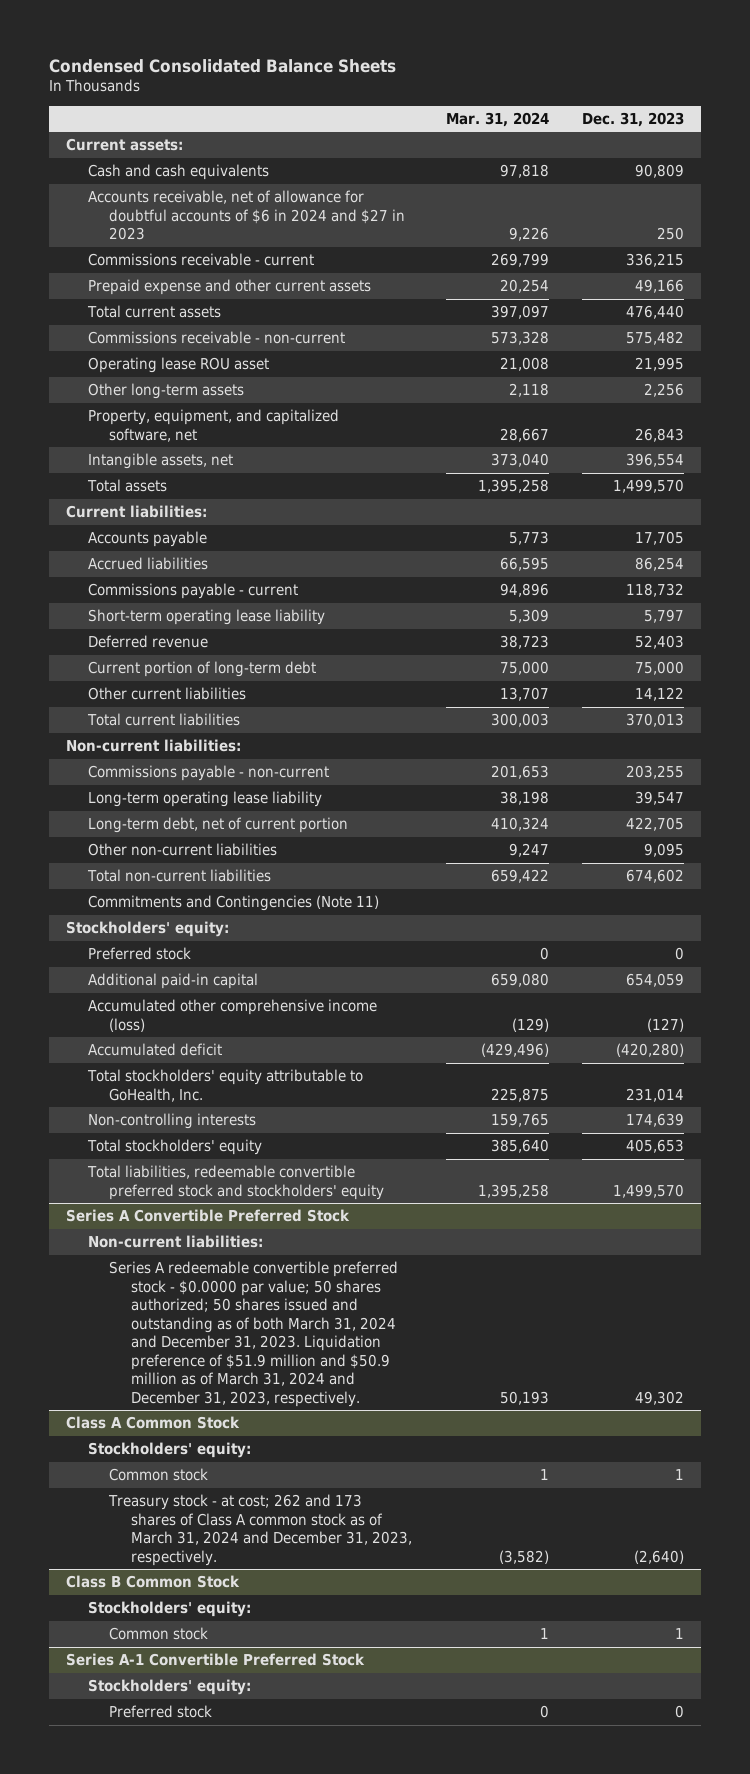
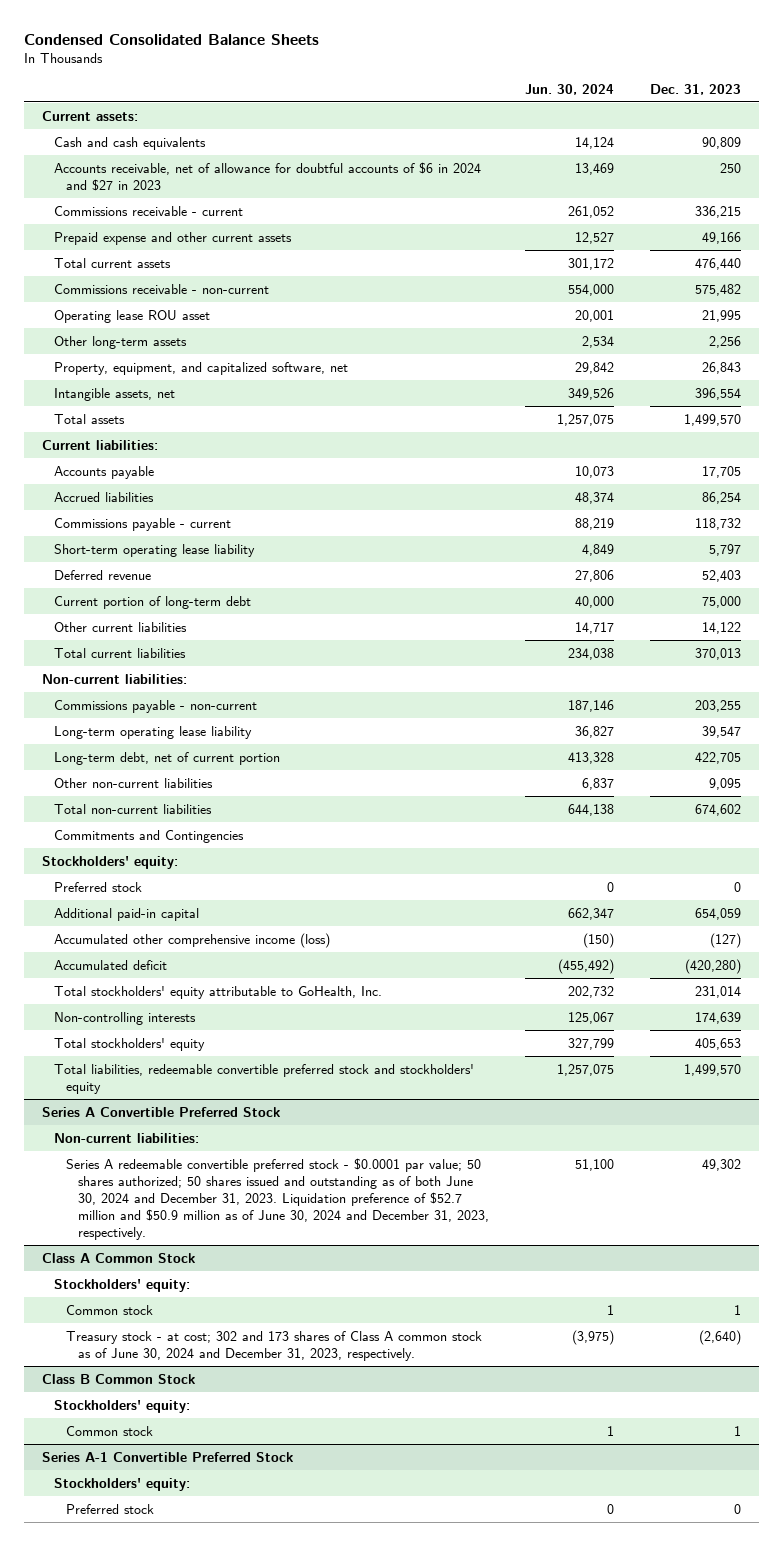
- | Mar. 31, 2024 | Dec. 31, 2023
+ | Jun. 30, 2024 | Dec. 31, 2023
- Commitments and Contingencies (Note 11)
+ Commitments and Contingencies
@ Series A Convertible Preferred Stock
- Series A redeemable convertible preferred stock - $0.0000 par value; 50 shares authorized; 50 shares issued and outstanding as of both March 31, 2024 and December 31, 2023. Liquidation preference of $51.9 million and $50.9 million as of March 31, 2024 and December 31, 2023, respectively. | 50,193 | 49,302
+ Series A redeemable convertible preferred stock - $0.0001 par value; 50 shares authorized; 50 shares issued and outstanding as of both June 30, 2024 and December 31, 2023. Liquidation preference of $52.7 million and $50.9 million as of June 30, 2024 and December 31, 2023, respectively. | 51,100 | 49,302
@ Class A Common Stock
- Treasury stock - at cost; 262 and 173 shares of Class A common stock as of March 31, 2024 and December 31, 2023, respectively. | (3,582) | (2,640)
+ Treasury stock - at cost; 302 and 173 shares of Class A common stock as of June 30, 2024 and December 31, 2023, respectively. | (3,975) | (2,640)

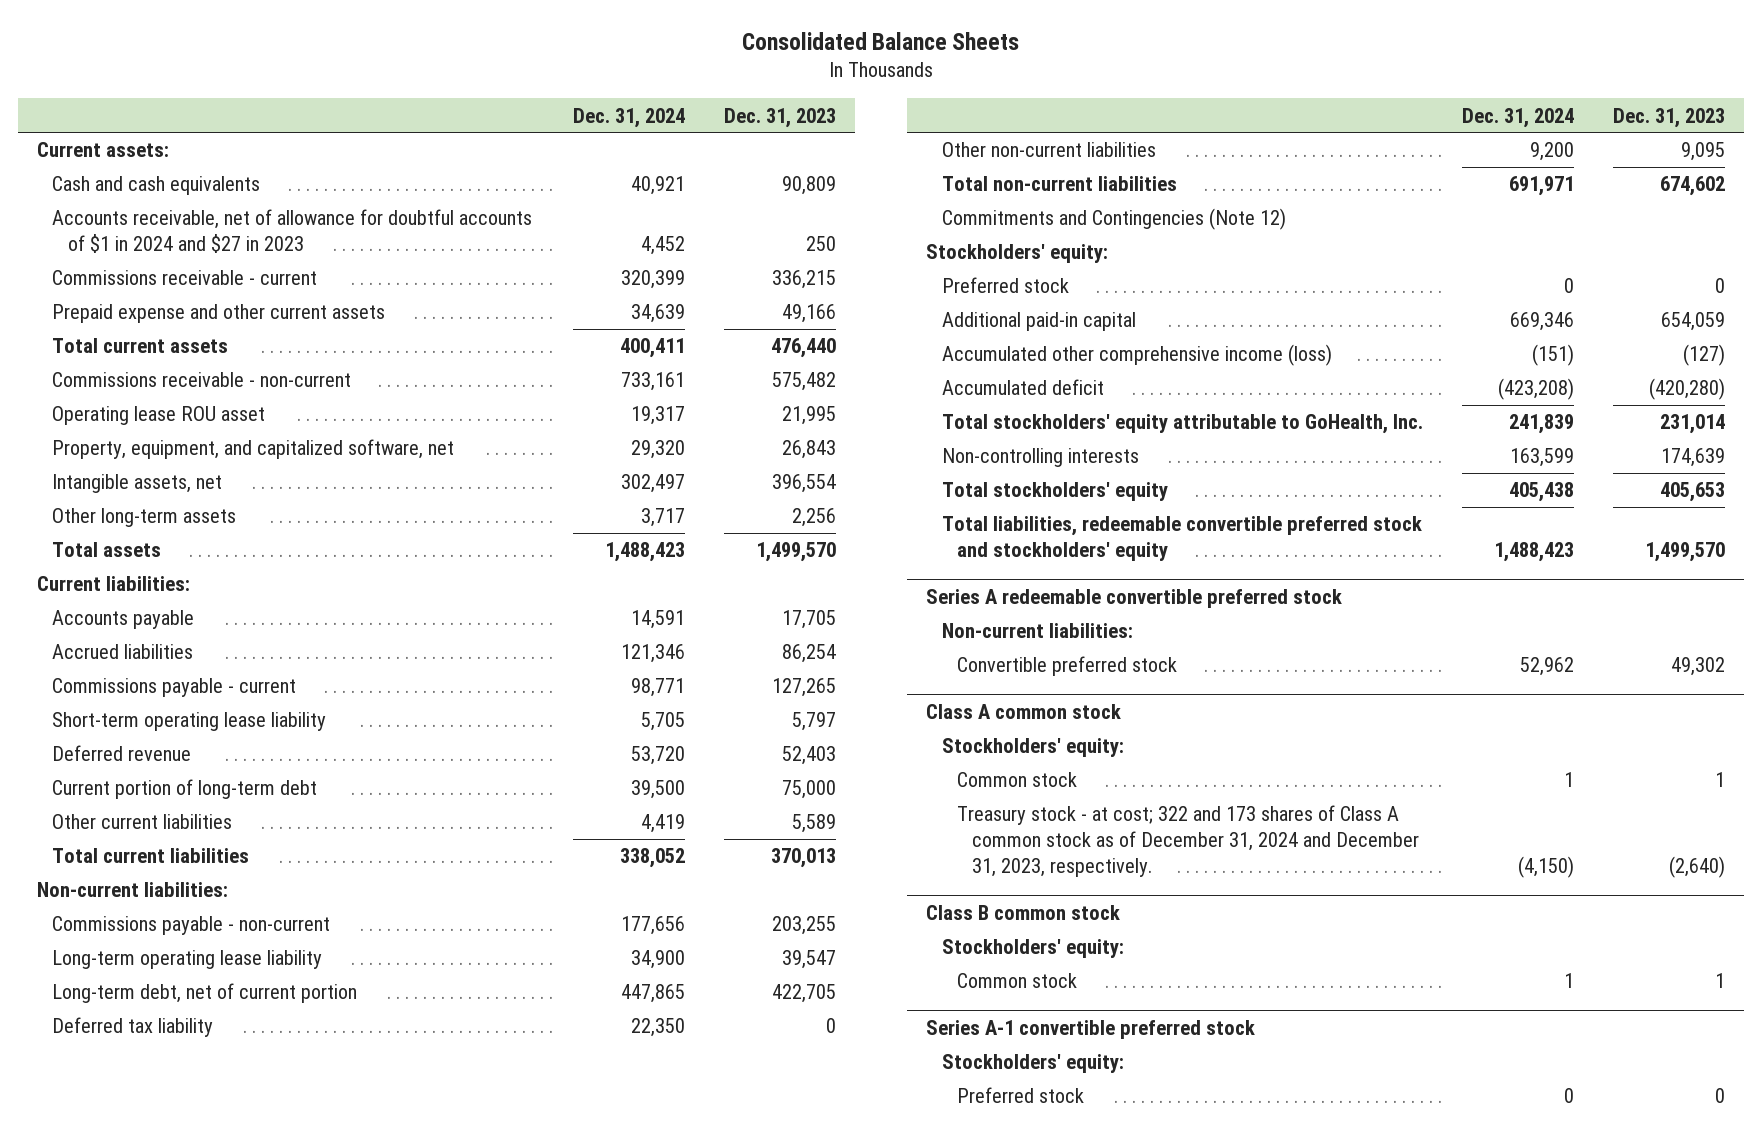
- Condensed Consolidated Balance Sheets
+ Consolidated Balance Sheets
- | Jun. 30, 2024 | Dec. 31, 2023
+ | Dec. 31, 2024 | Dec. 31, 2023
- Accounts receivable, net of allowance for doubtful accounts of $6 in 2024 and $27 in 2023 | 13,469 | 250
+ Accounts receivable, net of allowance for doubtful accounts of $1 in 2024 and $27 in 2023 | 4,452 | 250
moved down: Other long-term assets | 3,717 | 2,256
- Commissions payable - current | 88,219 | 118,732
+ Commissions payable - current | 98,771 | 127,265
- Other current liabilities | 14,717 | 14,122
+ Other current liabilities | 4,419 | 5,589
+ Deferred tax liability | 22,350 | 0
- Commitments and Contingencies
+ Commitments and Contingencies (Note 12)
- Series A Convertible Preferred Stock
+ Series A redeemable convertible preferred stock
- Series A redeemable convertible preferred stock - $0.0001 par value; 50 shares authorized; 50 shares issued and outstanding as of both June 30, 2024 and December 31, 2023. Liquidation preference of $52.7 million and $50.9 million as of June 30, 2024 and December 31, 2023, respectively. | 51,100 | 49,302
- Class A Common Stock
+ Convertible preferred stock | 52,962 | 49,302
+ Class A common stock
- Treasury stock - at cost; 302 and 173 shares of Class A common stock as of June 30, 2024 and December 31, 2023, respectively. | (3,975) | (2,640)
- Class B Common Stock
+ Treasury stock - at cost; 322 and 173 shares of Class A common stock as of December 31, 2024 and December 31, 2023, respectively. | (4,150) | (2,640)
+ Class B common stock
- Series A-1 Convertible Preferred Stock
+ Series A-1 convertible preferred stock

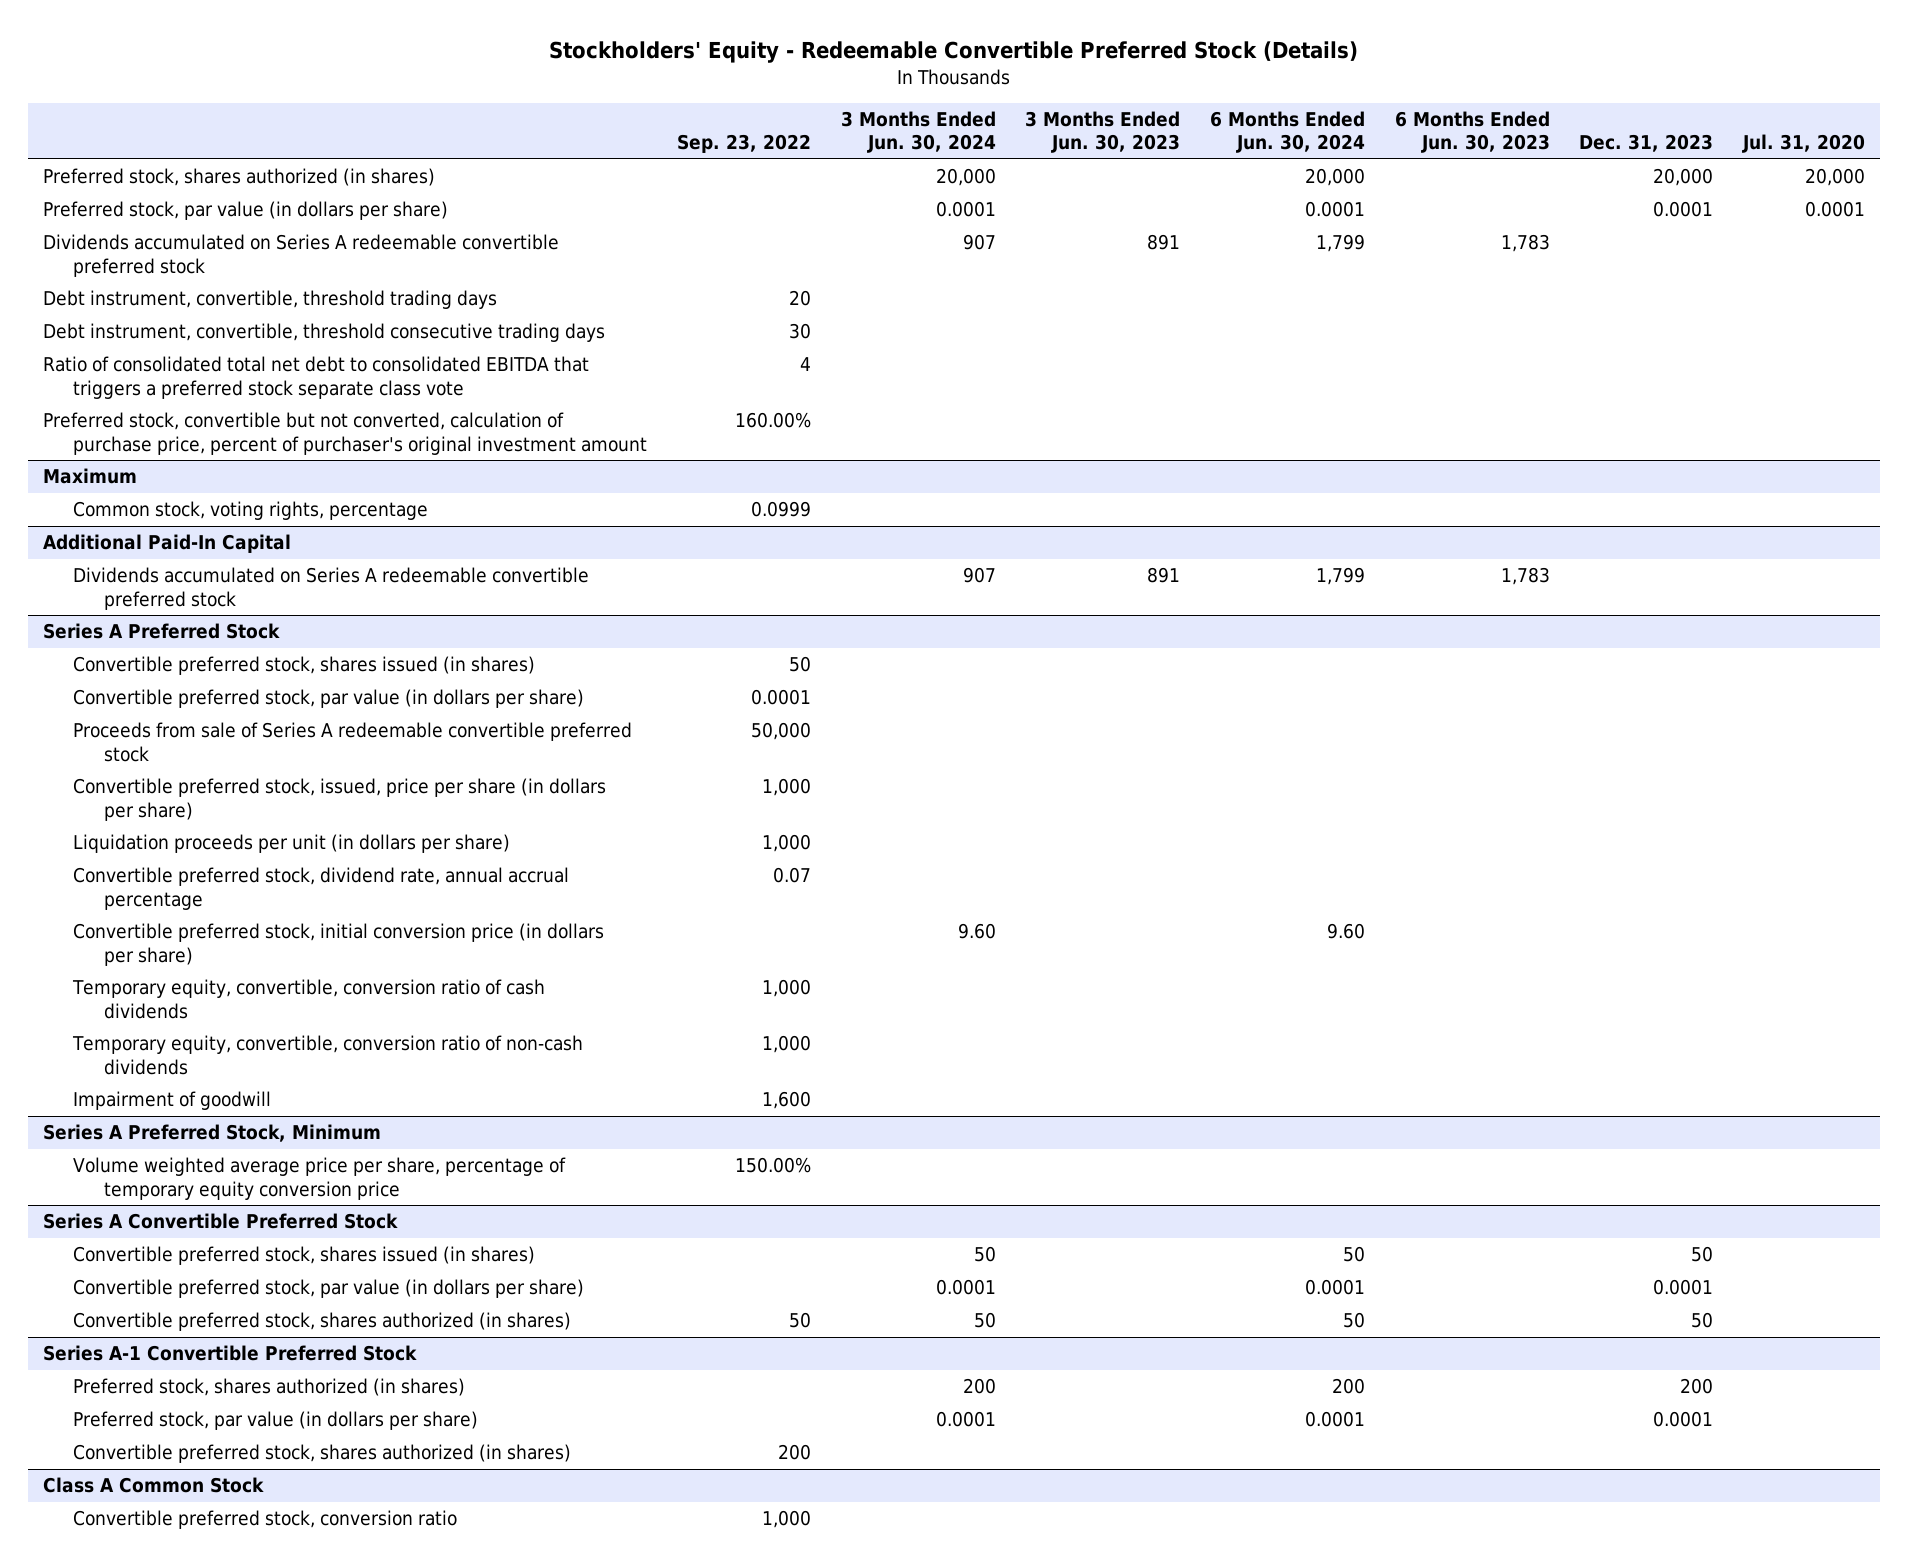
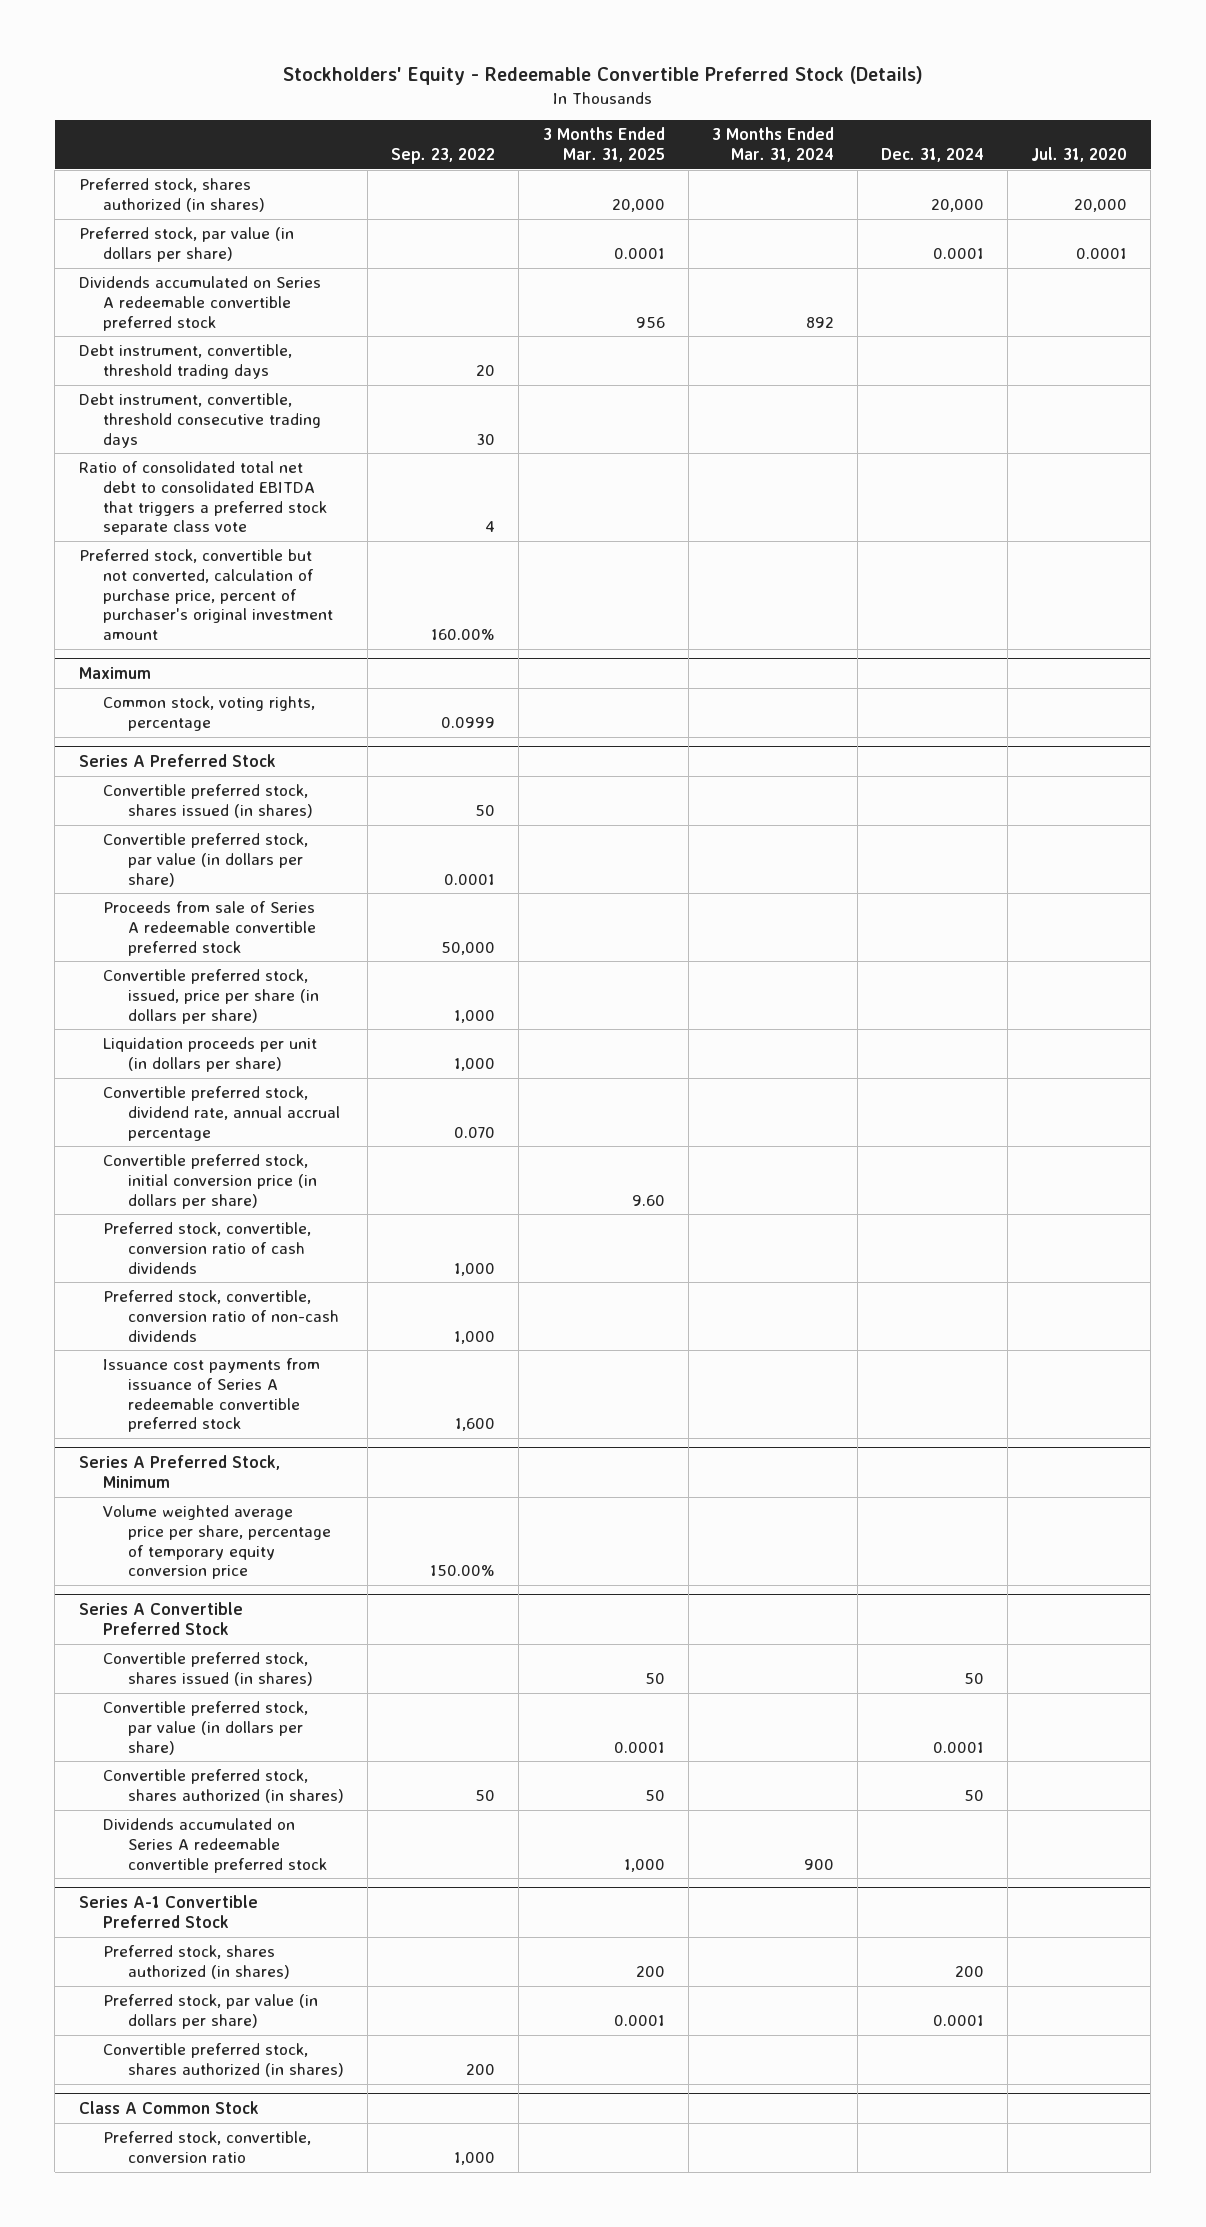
- | Sep. 23, 2022 | 3 Months Ended Jun. 30, 2024 | 3 Months Ended Jun. 30, 2023 | 6 Months Ended Jun. 30, 2024 | 6 Months Ended Jun. 30, 2023 | Dec. 31, 2023 | Jul. 31, 2020
+ | Sep. 23, 2022 | 3 Months Ended Mar. 31, 2025 | 3 Months Ended Mar. 31, 2024 | Dec. 31, 2024 | Jul. 31, 2020
- Additional Paid-In Capital
- Dividends accumulated on Series A redeemable convertible preferred stock | | 907 | 891 | 1,799 | 1,783 | |
@ Series A Preferred Stock
- Convertible preferred stock, dividend rate, annual accrual percentage | 0.07 | | | | | |
+ Convertible preferred stock, dividend rate, annual accrual percentage | 0.070 | | | |
- Temporary equity, convertible, conversion ratio of cash dividends | 1,000 | | | | | |
- Temporary equity, convertible, conversion ratio of non-cash dividends | 1,000 | | | | | |
- Impairment of goodwill | 1,600 | | | | | |
+ Preferred stock, convertible, conversion ratio of cash dividends | 1,000 | | | |
+ Preferred stock, convertible, conversion ratio of non-cash dividends | 1,000 | | | |
+ Issuance cost payments from issuance of Series A redeemable convertible preferred stock | 1,600 | | | |
@ Series A Convertible Preferred Stock
+ Dividends accumulated on Series A redeemable convertible preferred stock | | 1,000 | 900 | |
@ Class A Common Stock
- Convertible preferred stock, conversion ratio | 1,000 | | | | | |
+ Preferred stock, convertible, conversion ratio | 1,000 | | | |

